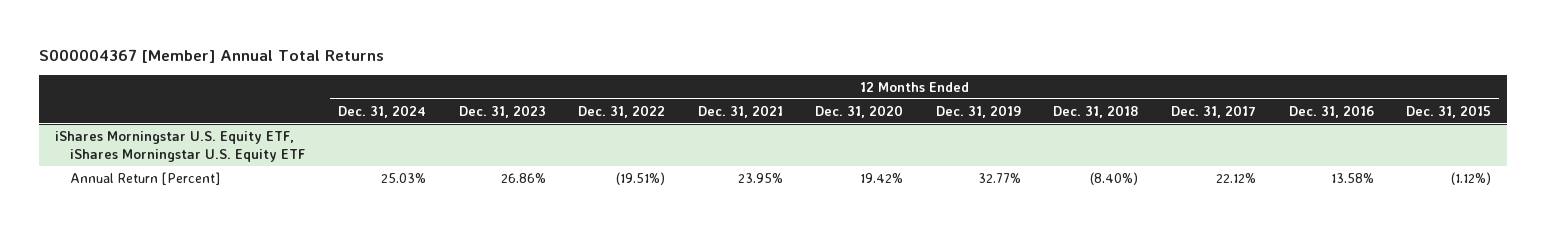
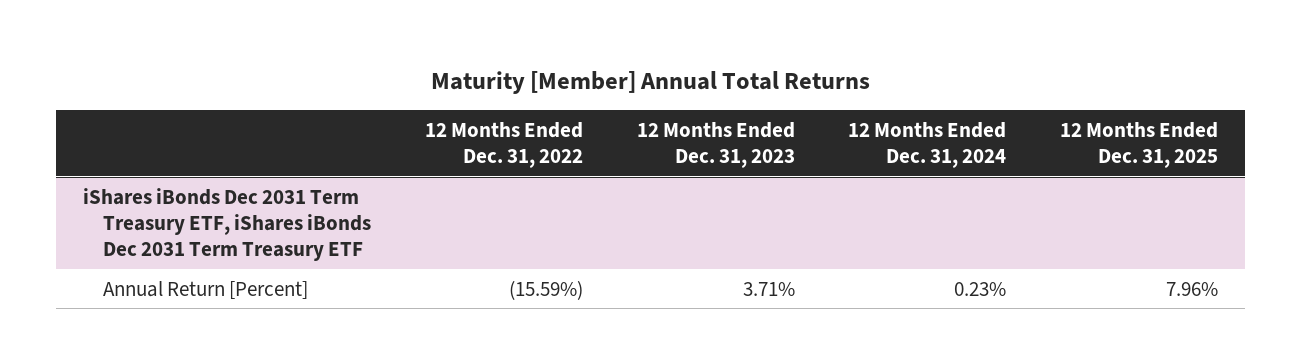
- S000004367 [Member] Annual Total Returns
+ Maturity [Member] Annual Total Returns
- | 12 Months Ended Dec. 31, 2024 | 12 Months Ended Dec. 31, 2023 | 12 Months Ended Dec. 31, 2022 | 12 Months Ended Dec. 31, 2021 | 12 Months Ended Dec. 31, 2020 | 12 Months Ended Dec. 31, 2019 | 12 Months Ended Dec. 31, 2018 | 12 Months Ended Dec. 31, 2017 | 12 Months Ended Dec. 31, 2016 | 12 Months Ended Dec. 31, 2015
+ | 12 Months Ended Dec. 31, 2022 | 12 Months Ended Dec. 31, 2023 | 12 Months Ended Dec. 31, 2024 | 12 Months Ended Dec. 31, 2025
- iShares Morningstar U.S. Equity ETF, iShares Morningstar U.S. Equity ETF
- Annual Return [Percent] | 25.03% | 26.86% | (19.51%) | 23.95% | 19.42% | 32.77% | (8.40%) | 22.12% | 13.58% | (1.12%)
+ iShares iBonds Dec 2031 Term Treasury ETF, iShares iBonds Dec 2031 Term Treasury ETF
+ Annual Return [Percent] | (15.59%) | 3.71% | 0.23% | 7.96%

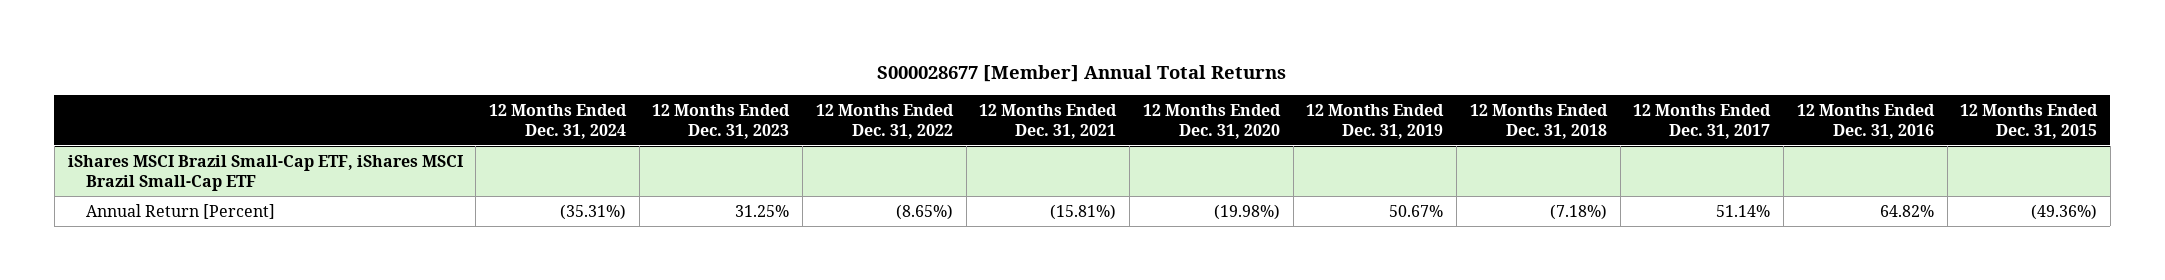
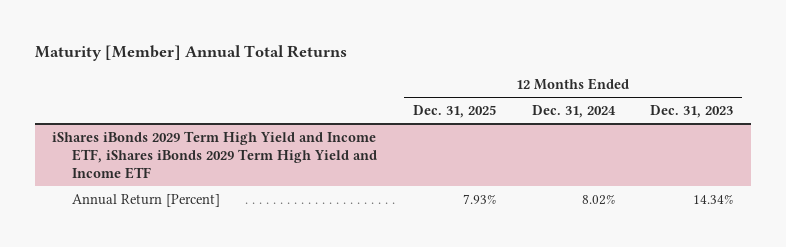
- S000028677 [Member] Annual Total Returns
+ Maturity [Member] Annual Total Returns
- | 12 Months Ended Dec. 31, 2024 | 12 Months Ended Dec. 31, 2023 | 12 Months Ended Dec. 31, 2022 | 12 Months Ended Dec. 31, 2021 | 12 Months Ended Dec. 31, 2020 | 12 Months Ended Dec. 31, 2019 | 12 Months Ended Dec. 31, 2018 | 12 Months Ended Dec. 31, 2017 | 12 Months Ended Dec. 31, 2016 | 12 Months Ended Dec. 31, 2015
+ | 12 Months Ended Dec. 31, 2025 | 12 Months Ended Dec. 31, 2024 | 12 Months Ended Dec. 31, 2023
- iShares MSCI Brazil Small-Cap ETF, iShares MSCI Brazil Small-Cap ETF
- Annual Return [Percent] | (35.31%) | 31.25% | (8.65%) | (15.81%) | (19.98%) | 50.67% | (7.18%) | 51.14% | 64.82% | (49.36%)
+ iShares iBonds 2029 Term High Yield and Income ETF, iShares iBonds 2029 Term High Yield and Income ETF
+ Annual Return [Percent] | 7.93% | 8.02% | 14.34%

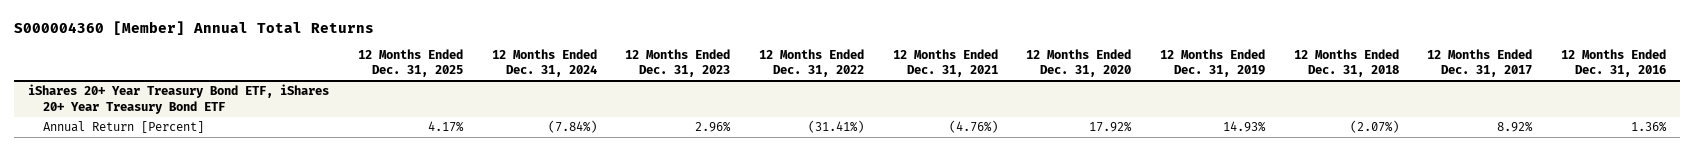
- Maturity [Member] Annual Total Returns
+ S000004360 [Member] Annual Total Returns
- | 12 Months Ended Dec. 31, 2025 | 12 Months Ended Dec. 31, 2024 | 12 Months Ended Dec. 31, 2023
+ | 12 Months Ended Dec. 31, 2025 | 12 Months Ended Dec. 31, 2024 | 12 Months Ended Dec. 31, 2023 | 12 Months Ended Dec. 31, 2022 | 12 Months Ended Dec. 31, 2021 | 12 Months Ended Dec. 31, 2020 | 12 Months Ended Dec. 31, 2019 | 12 Months Ended Dec. 31, 2018 | 12 Months Ended Dec. 31, 2017 | 12 Months Ended Dec. 31, 2016
- iShares iBonds 2029 Term High Yield and Income ETF, iShares iBonds 2029 Term High Yield and Income ETF
- Annual Return [Percent] | 7.93% | 8.02% | 14.34%
+ iShares 20+ Year Treasury Bond ETF, iShares 20+ Year Treasury Bond ETF
+ Annual Return [Percent] | 4.17% | (7.84%) | 2.96% | (31.41%) | (4.76%) | 17.92% | 14.93% | (2.07%) | 8.92% | 1.36%

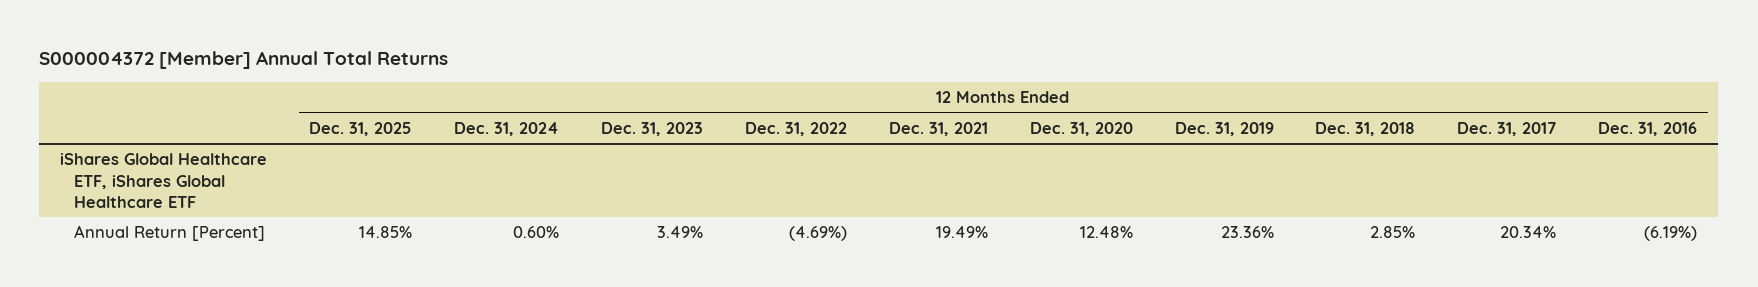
- S000004360 [Member] Annual Total Returns
+ S000004372 [Member] Annual Total Returns
- iShares 20+ Year Treasury Bond ETF, iShares 20+ Year Treasury Bond ETF
- Annual Return [Percent] | 4.17% | (7.84%) | 2.96% | (31.41%) | (4.76%) | 17.92% | 14.93% | (2.07%) | 8.92% | 1.36%
+ iShares Global Healthcare ETF, iShares Global Healthcare ETF
+ Annual Return [Percent] | 14.85% | 0.60% | 3.49% | (4.69%) | 19.49% | 12.48% | 23.36% | 2.85% | 20.34% | (6.19%)

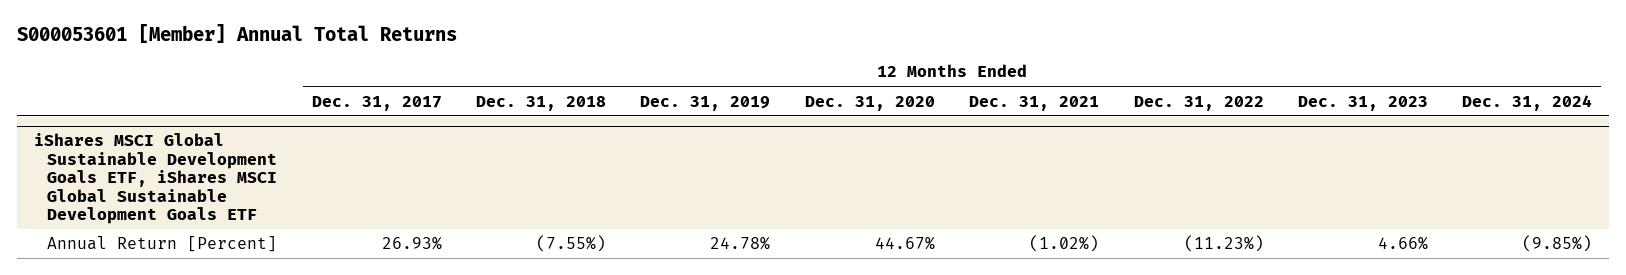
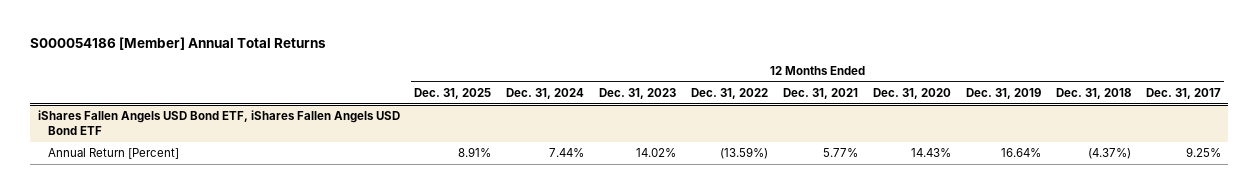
- S000053601 [Member] Annual Total Returns
+ S000054186 [Member] Annual Total Returns
- | 12 Months Ended Dec. 31, 2017 | 12 Months Ended Dec. 31, 2018 | 12 Months Ended Dec. 31, 2019 | 12 Months Ended Dec. 31, 2020 | 12 Months Ended Dec. 31, 2021 | 12 Months Ended Dec. 31, 2022 | 12 Months Ended Dec. 31, 2023 | 12 Months Ended Dec. 31, 2024
+ | 12 Months Ended Dec. 31, 2025 | 12 Months Ended Dec. 31, 2024 | 12 Months Ended Dec. 31, 2023 | 12 Months Ended Dec. 31, 2022 | 12 Months Ended Dec. 31, 2021 | 12 Months Ended Dec. 31, 2020 | 12 Months Ended Dec. 31, 2019 | 12 Months Ended Dec. 31, 2018 | 12 Months Ended Dec. 31, 2017
- iShares MSCI Global Sustainable Development Goals ETF, iShares MSCI Global Sustainable Development Goals ETF
- Annual Return [Percent] | 26.93% | (7.55%) | 24.78% | 44.67% | (1.02%) | (11.23%) | 4.66% | (9.85%)
+ iShares Fallen Angels USD Bond ETF, iShares Fallen Angels USD Bond ETF
+ Annual Return [Percent] | 8.91% | 7.44% | 14.02% | (13.59%) | 5.77% | 14.43% | 16.64% | (4.37%) | 9.25%

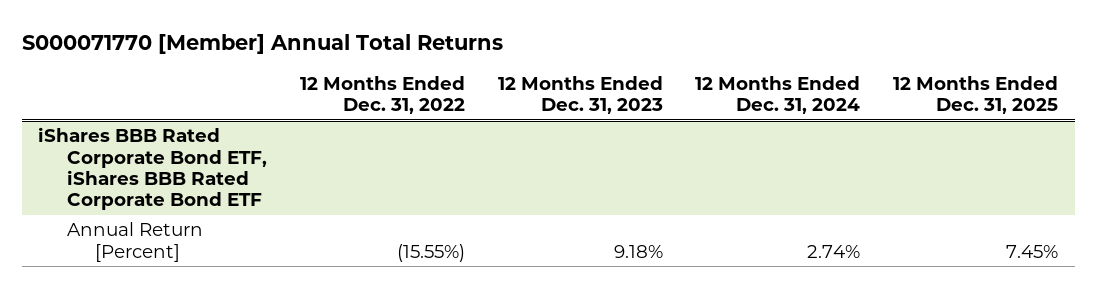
- S000054186 [Member] Annual Total Returns
+ S000071770 [Member] Annual Total Returns
- | 12 Months Ended Dec. 31, 2025 | 12 Months Ended Dec. 31, 2024 | 12 Months Ended Dec. 31, 2023 | 12 Months Ended Dec. 31, 2022 | 12 Months Ended Dec. 31, 2021 | 12 Months Ended Dec. 31, 2020 | 12 Months Ended Dec. 31, 2019 | 12 Months Ended Dec. 31, 2018 | 12 Months Ended Dec. 31, 2017
+ | 12 Months Ended Dec. 31, 2022 | 12 Months Ended Dec. 31, 2023 | 12 Months Ended Dec. 31, 2024 | 12 Months Ended Dec. 31, 2025
- iShares Fallen Angels USD Bond ETF, iShares Fallen Angels USD Bond ETF
- Annual Return [Percent] | 8.91% | 7.44% | 14.02% | (13.59%) | 5.77% | 14.43% | 16.64% | (4.37%) | 9.25%
+ iShares BBB Rated Corporate Bond ETF, iShares BBB Rated Corporate Bond ETF
+ Annual Return [Percent] | (15.55%) | 9.18% | 2.74% | 7.45%

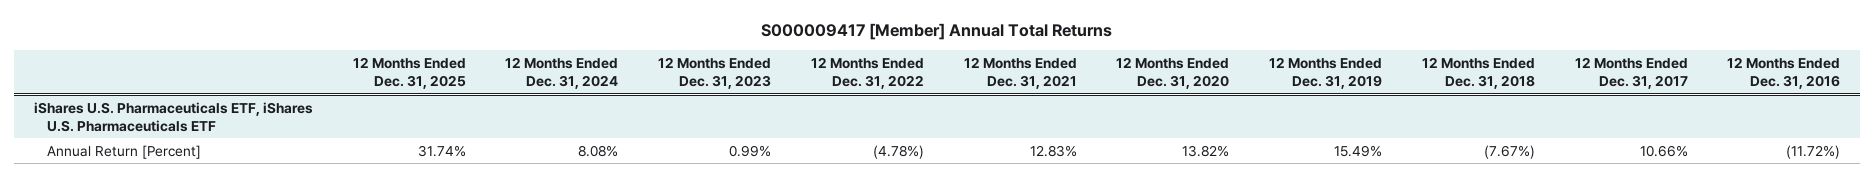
- S000071770 [Member] Annual Total Returns
+ S000009417 [Member] Annual Total Returns
- | 12 Months Ended Dec. 31, 2022 | 12 Months Ended Dec. 31, 2023 | 12 Months Ended Dec. 31, 2024 | 12 Months Ended Dec. 31, 2025
+ | 12 Months Ended Dec. 31, 2025 | 12 Months Ended Dec. 31, 2024 | 12 Months Ended Dec. 31, 2023 | 12 Months Ended Dec. 31, 2022 | 12 Months Ended Dec. 31, 2021 | 12 Months Ended Dec. 31, 2020 | 12 Months Ended Dec. 31, 2019 | 12 Months Ended Dec. 31, 2018 | 12 Months Ended Dec. 31, 2017 | 12 Months Ended Dec. 31, 2016
- iShares BBB Rated Corporate Bond ETF, iShares BBB Rated Corporate Bond ETF
- Annual Return [Percent] | (15.55%) | 9.18% | 2.74% | 7.45%
+ iShares U.S. Pharmaceuticals ETF, iShares U.S. Pharmaceuticals ETF
+ Annual Return [Percent] | 31.74% | 8.08% | 0.99% | (4.78%) | 12.83% | 13.82% | 15.49% | (7.67%) | 10.66% | (11.72%)

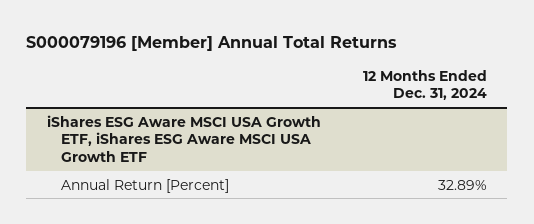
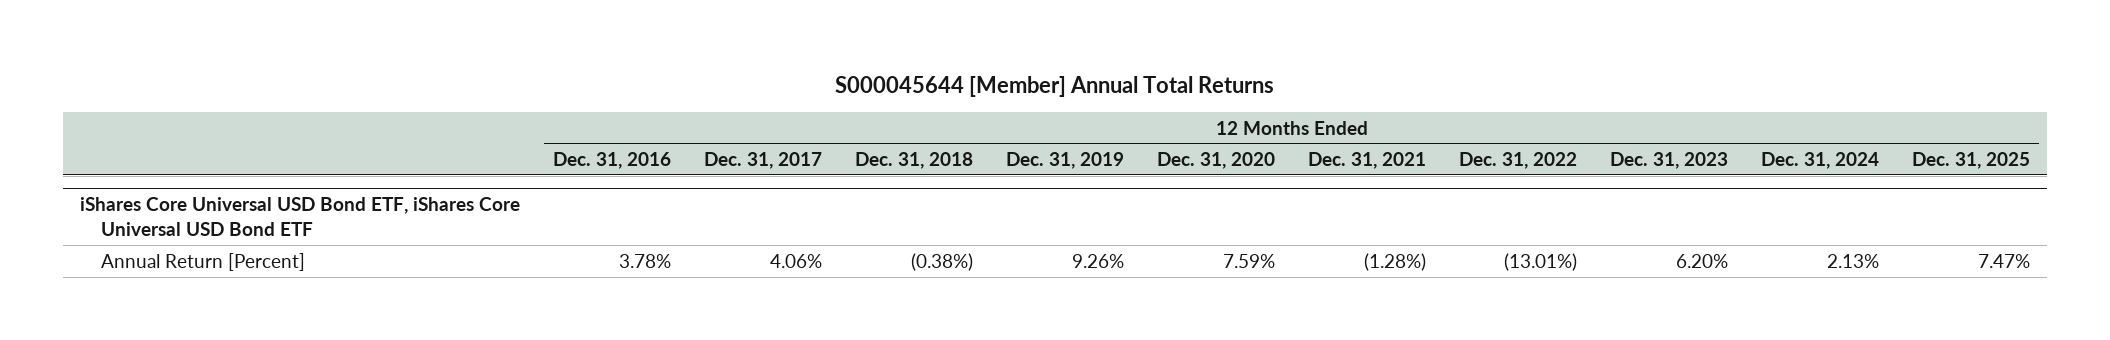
- S000079196 [Member] Annual Total Returns
+ S000045644 [Member] Annual Total Returns
- | 12 Months Ended Dec. 31, 2024
+ | 12 Months Ended Dec. 31, 2016 | 12 Months Ended Dec. 31, 2017 | 12 Months Ended Dec. 31, 2018 | 12 Months Ended Dec. 31, 2019 | 12 Months Ended Dec. 31, 2020 | 12 Months Ended Dec. 31, 2021 | 12 Months Ended Dec. 31, 2022 | 12 Months Ended Dec. 31, 2023 | 12 Months Ended Dec. 31, 2024 | 12 Months Ended Dec. 31, 2025
- iShares ESG Aware MSCI USA Growth ETF, iShares ESG Aware MSCI USA Growth ETF
- Annual Return [Percent] | 32.89%
+ iShares Core Universal USD Bond ETF, iShares Core Universal USD Bond ETF
+ Annual Return [Percent] | 3.78% | 4.06% | (0.38%) | 9.26% | 7.59% | (1.28%) | (13.01%) | 6.20% | 2.13% | 7.47%

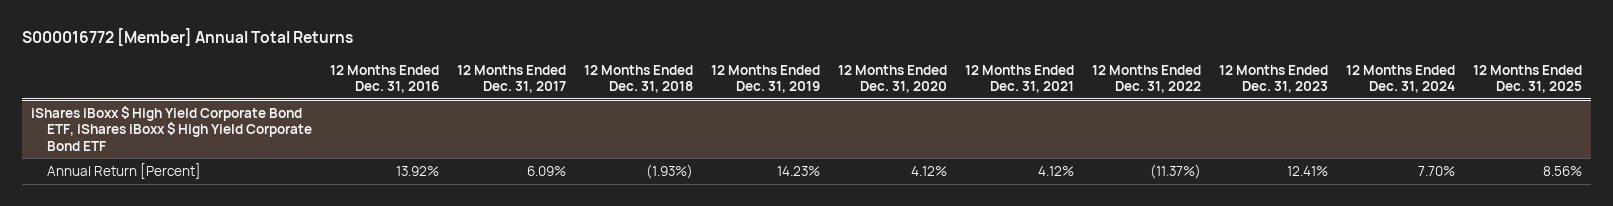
- S000045644 [Member] Annual Total Returns
+ S000016772 [Member] Annual Total Returns
- iShares Core Universal USD Bond ETF, iShares Core Universal USD Bond ETF
- Annual Return [Percent] | 3.78% | 4.06% | (0.38%) | 9.26% | 7.59% | (1.28%) | (13.01%) | 6.20% | 2.13% | 7.47%
+ iShares iBoxx $ High Yield Corporate Bond ETF, iShares iBoxx $ High Yield Corporate Bond ETF
+ Annual Return [Percent] | 13.92% | 6.09% | (1.93%) | 14.23% | 4.12% | 4.12% | (11.37%) | 12.41% | 7.70% | 8.56%

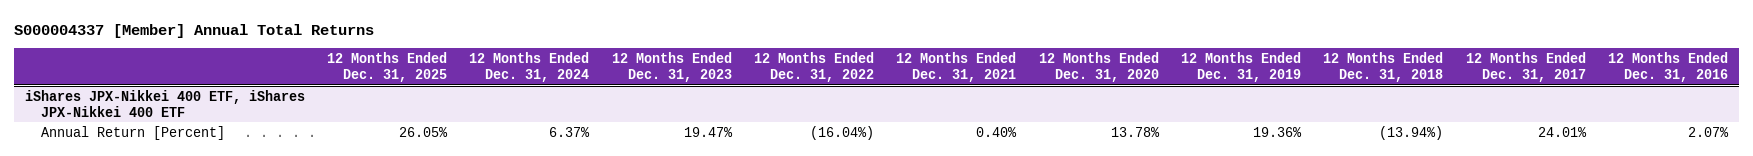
- S000016772 [Member] Annual Total Returns
+ S000004337 [Member] Annual Total Returns
- | 12 Months Ended Dec. 31, 2016 | 12 Months Ended Dec. 31, 2017 | 12 Months Ended Dec. 31, 2018 | 12 Months Ended Dec. 31, 2019 | 12 Months Ended Dec. 31, 2020 | 12 Months Ended Dec. 31, 2021 | 12 Months Ended Dec. 31, 2022 | 12 Months Ended Dec. 31, 2023 | 12 Months Ended Dec. 31, 2024 | 12 Months Ended Dec. 31, 2025
+ | 12 Months Ended Dec. 31, 2025 | 12 Months Ended Dec. 31, 2024 | 12 Months Ended Dec. 31, 2023 | 12 Months Ended Dec. 31, 2022 | 12 Months Ended Dec. 31, 2021 | 12 Months Ended Dec. 31, 2020 | 12 Months Ended Dec. 31, 2019 | 12 Months Ended Dec. 31, 2018 | 12 Months Ended Dec. 31, 2017 | 12 Months Ended Dec. 31, 2016
- iShares iBoxx $ High Yield Corporate Bond ETF, iShares iBoxx $ High Yield Corporate Bond ETF
- Annual Return [Percent] | 13.92% | 6.09% | (1.93%) | 14.23% | 4.12% | 4.12% | (11.37%) | 12.41% | 7.70% | 8.56%
+ iShares JPX-Nikkei 400 ETF, iShares JPX-Nikkei 400 ETF
+ Annual Return [Percent] | 26.05% | 6.37% | 19.47% | (16.04%) | 0.40% | 13.78% | 19.36% | (13.94%) | 24.01% | 2.07%

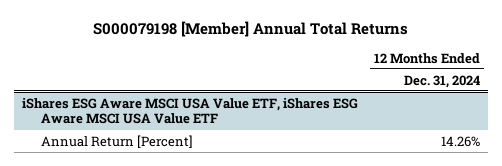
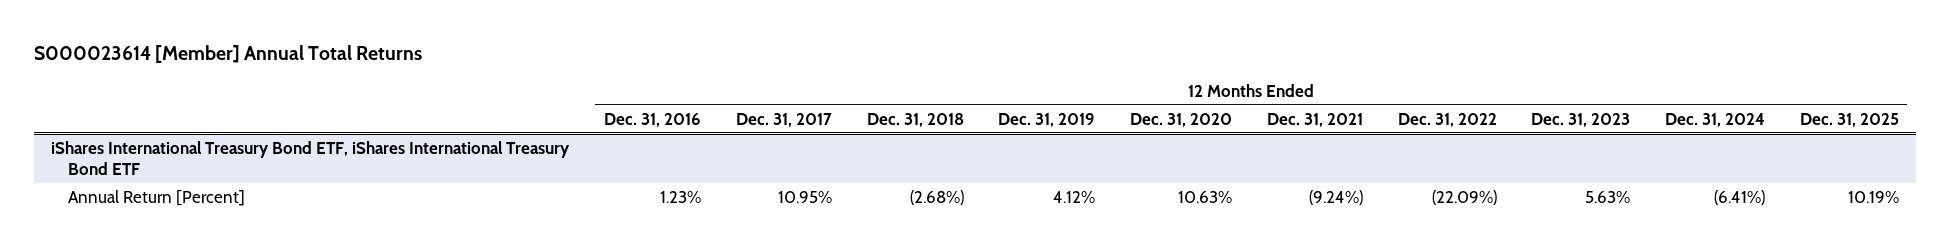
- S000079198 [Member] Annual Total Returns
+ S000023614 [Member] Annual Total Returns
- | 12 Months Ended Dec. 31, 2024
+ | 12 Months Ended Dec. 31, 2016 | 12 Months Ended Dec. 31, 2017 | 12 Months Ended Dec. 31, 2018 | 12 Months Ended Dec. 31, 2019 | 12 Months Ended Dec. 31, 2020 | 12 Months Ended Dec. 31, 2021 | 12 Months Ended Dec. 31, 2022 | 12 Months Ended Dec. 31, 2023 | 12 Months Ended Dec. 31, 2024 | 12 Months Ended Dec. 31, 2025
- iShares ESG Aware MSCI USA Value ETF, iShares ESG Aware MSCI USA Value ETF
- Annual Return [Percent] | 14.26%
+ iShares International Treasury Bond ETF, iShares International Treasury Bond ETF
+ Annual Return [Percent] | 1.23% | 10.95% | (2.68%) | 4.12% | 10.63% | (9.24%) | (22.09%) | 5.63% | (6.41%) | 10.19%

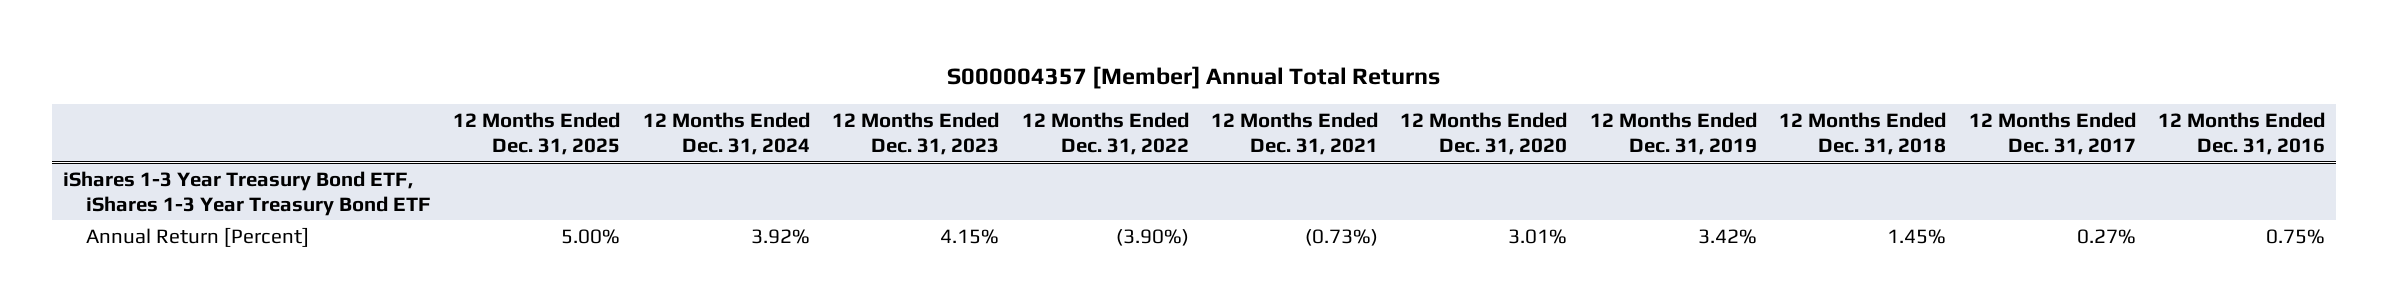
- S000023614 [Member] Annual Total Returns
+ S000004357 [Member] Annual Total Returns
- | 12 Months Ended Dec. 31, 2016 | 12 Months Ended Dec. 31, 2017 | 12 Months Ended Dec. 31, 2018 | 12 Months Ended Dec. 31, 2019 | 12 Months Ended Dec. 31, 2020 | 12 Months Ended Dec. 31, 2021 | 12 Months Ended Dec. 31, 2022 | 12 Months Ended Dec. 31, 2023 | 12 Months Ended Dec. 31, 2024 | 12 Months Ended Dec. 31, 2025
+ | 12 Months Ended Dec. 31, 2025 | 12 Months Ended Dec. 31, 2024 | 12 Months Ended Dec. 31, 2023 | 12 Months Ended Dec. 31, 2022 | 12 Months Ended Dec. 31, 2021 | 12 Months Ended Dec. 31, 2020 | 12 Months Ended Dec. 31, 2019 | 12 Months Ended Dec. 31, 2018 | 12 Months Ended Dec. 31, 2017 | 12 Months Ended Dec. 31, 2016
- iShares International Treasury Bond ETF, iShares International Treasury Bond ETF
- Annual Return [Percent] | 1.23% | 10.95% | (2.68%) | 4.12% | 10.63% | (9.24%) | (22.09%) | 5.63% | (6.41%) | 10.19%
+ iShares 1-3 Year Treasury Bond ETF, iShares 1-3 Year Treasury Bond ETF
+ Annual Return [Percent] | 5.00% | 3.92% | 4.15% | (3.90%) | (0.73%) | 3.01% | 3.42% | 1.45% | 0.27% | 0.75%

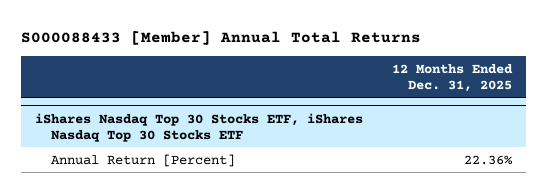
- S000004357 [Member] Annual Total Returns
+ S000088433 [Member] Annual Total Returns
- | 12 Months Ended Dec. 31, 2025 | 12 Months Ended Dec. 31, 2024 | 12 Months Ended Dec. 31, 2023 | 12 Months Ended Dec. 31, 2022 | 12 Months Ended Dec. 31, 2021 | 12 Months Ended Dec. 31, 2020 | 12 Months Ended Dec. 31, 2019 | 12 Months Ended Dec. 31, 2018 | 12 Months Ended Dec. 31, 2017 | 12 Months Ended Dec. 31, 2016
+ | 12 Months Ended Dec. 31, 2025
- iShares 1-3 Year Treasury Bond ETF, iShares 1-3 Year Treasury Bond ETF
- Annual Return [Percent] | 5.00% | 3.92% | 4.15% | (3.90%) | (0.73%) | 3.01% | 3.42% | 1.45% | 0.27% | 0.75%
+ iShares Nasdaq Top 30 Stocks ETF, iShares Nasdaq Top 30 Stocks ETF
+ Annual Return [Percent] | 22.36%

